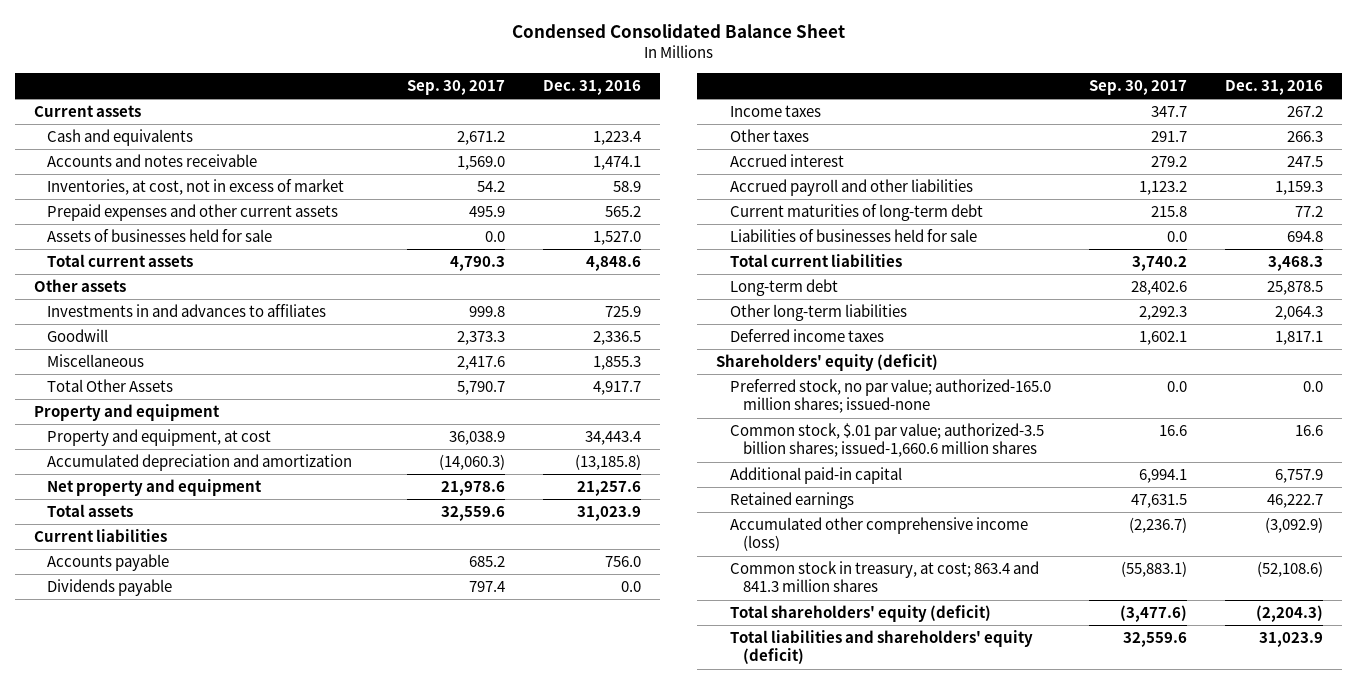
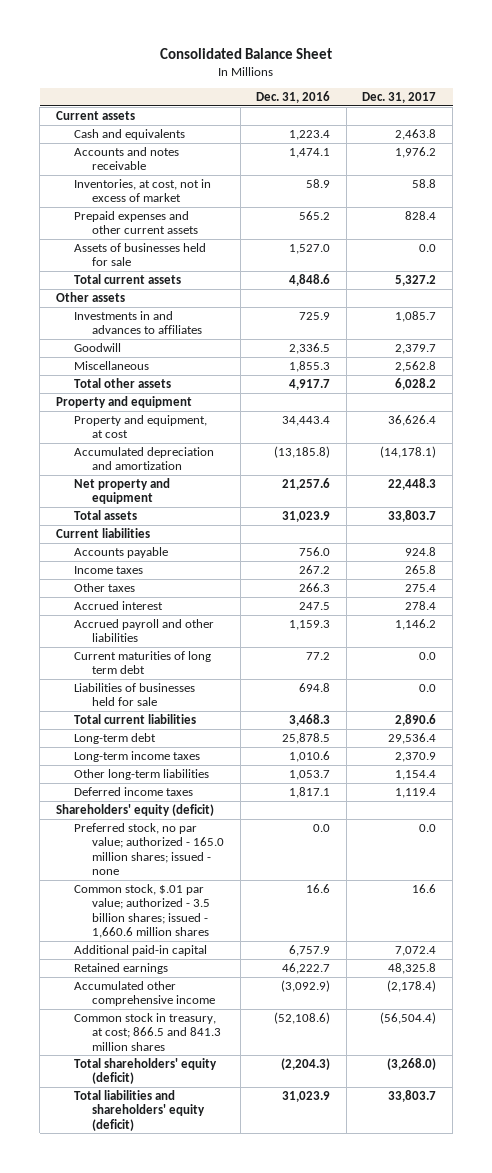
- Condensed Consolidated Balance Sheet
+ Consolidated Balance Sheet
- | Sep. 30, 2017 | Dec. 31, 2016
+ | Dec. 31, 2016 | Dec. 31, 2017
- Total Other Assets | 5,790.7 | 4,917.7
+ Total other assets | 4,917.7 | 6,028.2
- Dividends payable | 797.4 | 0.0
- Current maturities of long-term debt | 215.8 | 77.2
+ Current maturities of long term debt | 77.2 | 0.0
- Other long-term liabilities | 2,292.3 | 2,064.3
+ Long-term income taxes | 1,010.6 | 2,370.9
+ Other long-term liabilities | 1,053.7 | 1,154.4
- Preferred stock, no par value; authorized-165.0 million shares; issued-none | 0.0 | 0.0
- Common stock, $.01 par value; authorized-3.5 billion shares; issued-1,660.6 million shares | 16.6 | 16.6
+ Preferred stock, no par value; authorized - 165.0 million shares; issued - none | 0.0 | 0.0
+ Common stock, $.01 par value; authorized - 3.5 billion shares; issued - 1,660.6 million shares | 16.6 | 16.6
- Accumulated other comprehensive income (loss) | (2,236.7) | (3,092.9)
- Common stock in treasury, at cost; 863.4 and 841.3 million shares | (55,883.1) | (52,108.6)
+ Accumulated other comprehensive income | (3,092.9) | (2,178.4)
+ Common stock in treasury, at cost; 866.5 and 841.3 million shares | (52,108.6) | (56,504.4)

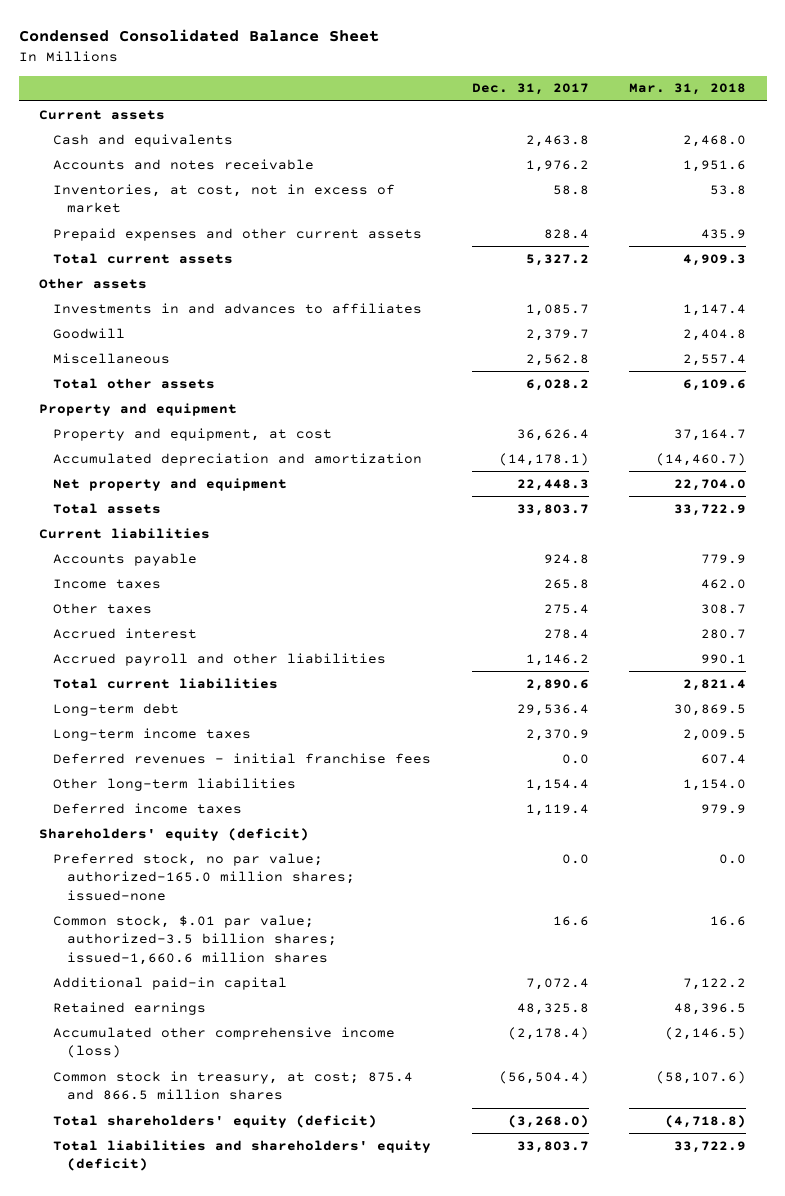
- Consolidated Balance Sheet
+ Condensed Consolidated Balance Sheet
- | Dec. 31, 2016 | Dec. 31, 2017
+ | Dec. 31, 2017 | Mar. 31, 2018
- Assets of businesses held for sale | 1,527.0 | 0.0
- Current maturities of long term debt | 77.2 | 0.0
- Liabilities of businesses held for sale | 694.8 | 0.0
+ Deferred revenues - initial franchise fees | 0.0 | 607.4
- Preferred stock, no par value; authorized - 165.0 million shares; issued - none | 0.0 | 0.0
- Common stock, $.01 par value; authorized - 3.5 billion shares; issued - 1,660.6 million shares | 16.6 | 16.6
+ Preferred stock, no par value; authorized-165.0 million shares; issued-none | 0.0 | 0.0
+ Common stock, $.01 par value; authorized-3.5 billion shares; issued-1,660.6 million shares | 16.6 | 16.6
- Accumulated other comprehensive income | (3,092.9) | (2,178.4)
- Common stock in treasury, at cost; 866.5 and 841.3 million shares | (52,108.6) | (56,504.4)
+ Accumulated other comprehensive income (loss) | (2,178.4) | (2,146.5)
+ Common stock in treasury, at cost; 875.4 and 866.5 million shares | (56,504.4) | (58,107.6)

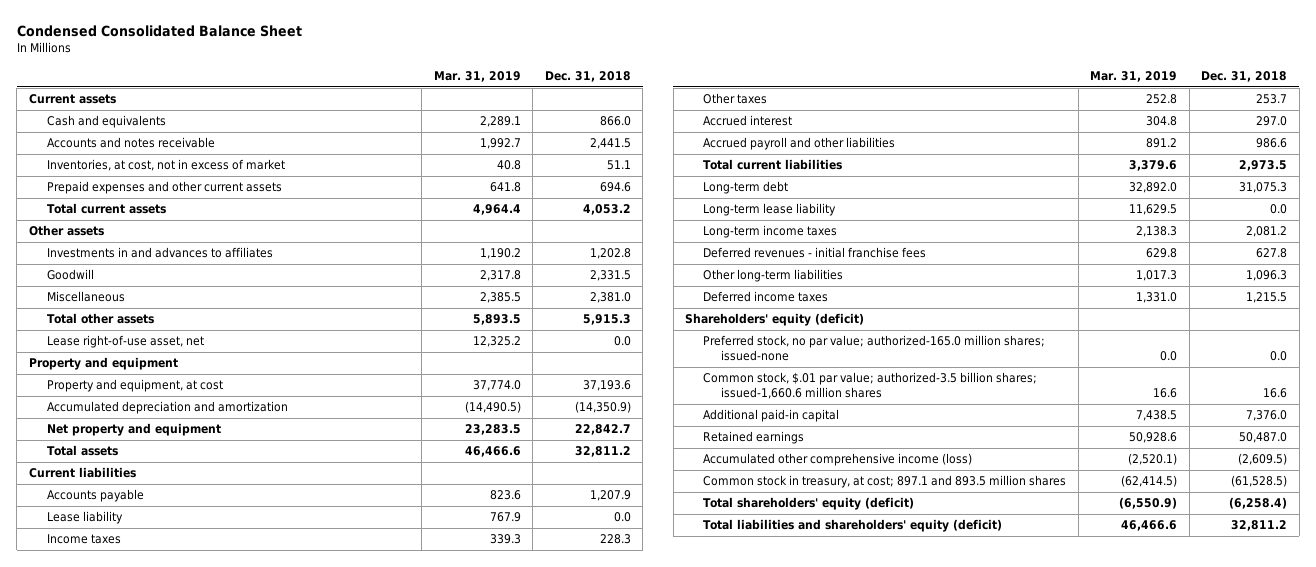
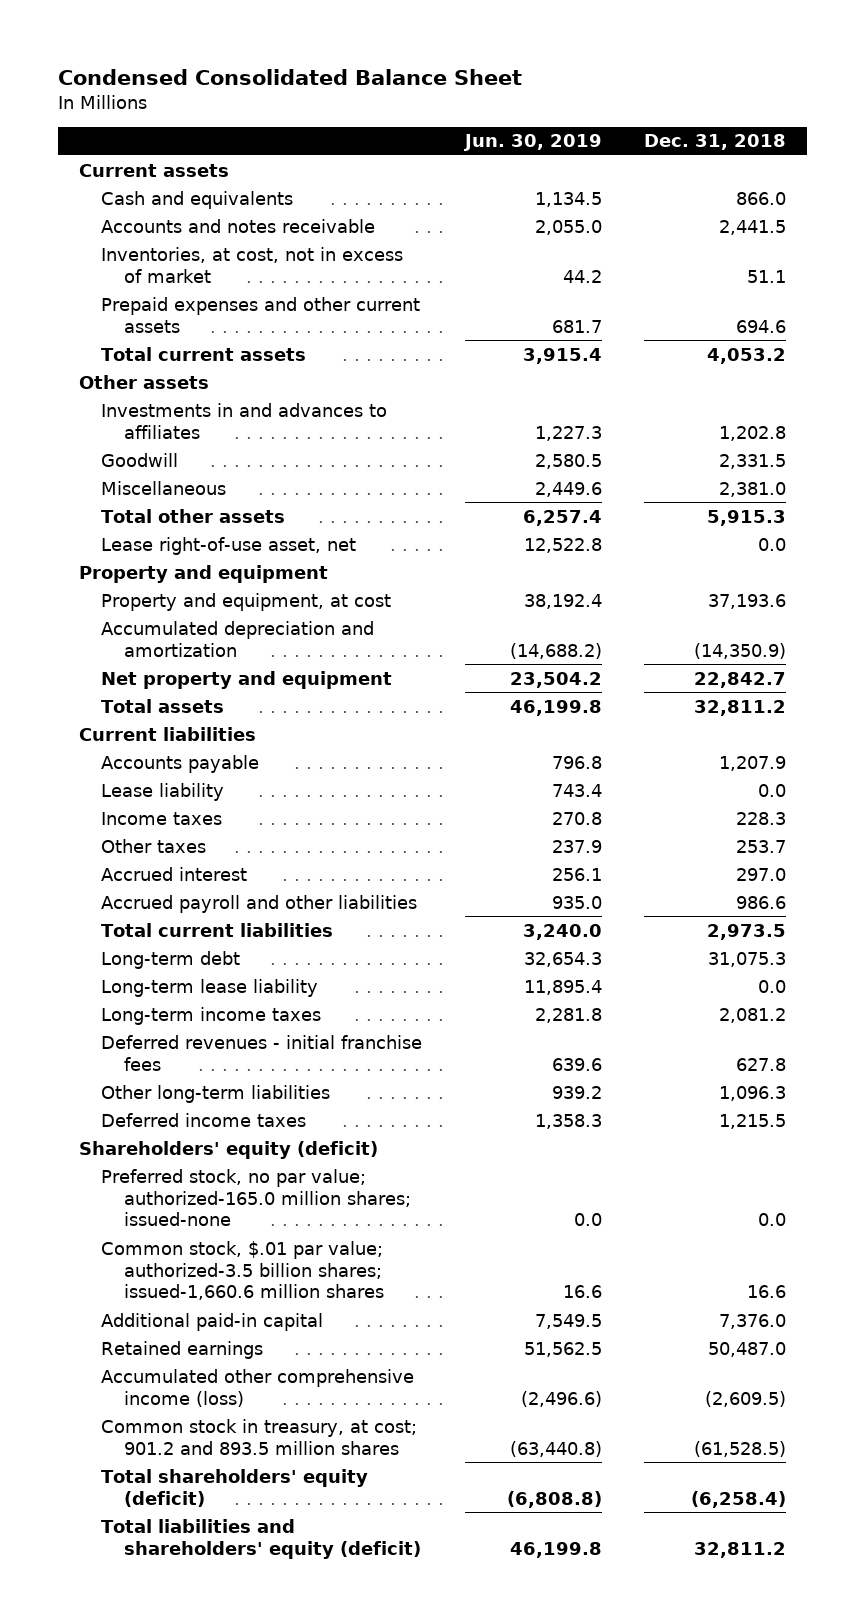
- | Mar. 31, 2019 | Dec. 31, 2018
+ | Jun. 30, 2019 | Dec. 31, 2018
- Common stock in treasury, at cost; 897.1 and 893.5 million shares | (62,414.5) | (61,528.5)
+ Common stock in treasury, at cost; 901.2 and 893.5 million shares | (63,440.8) | (61,528.5)

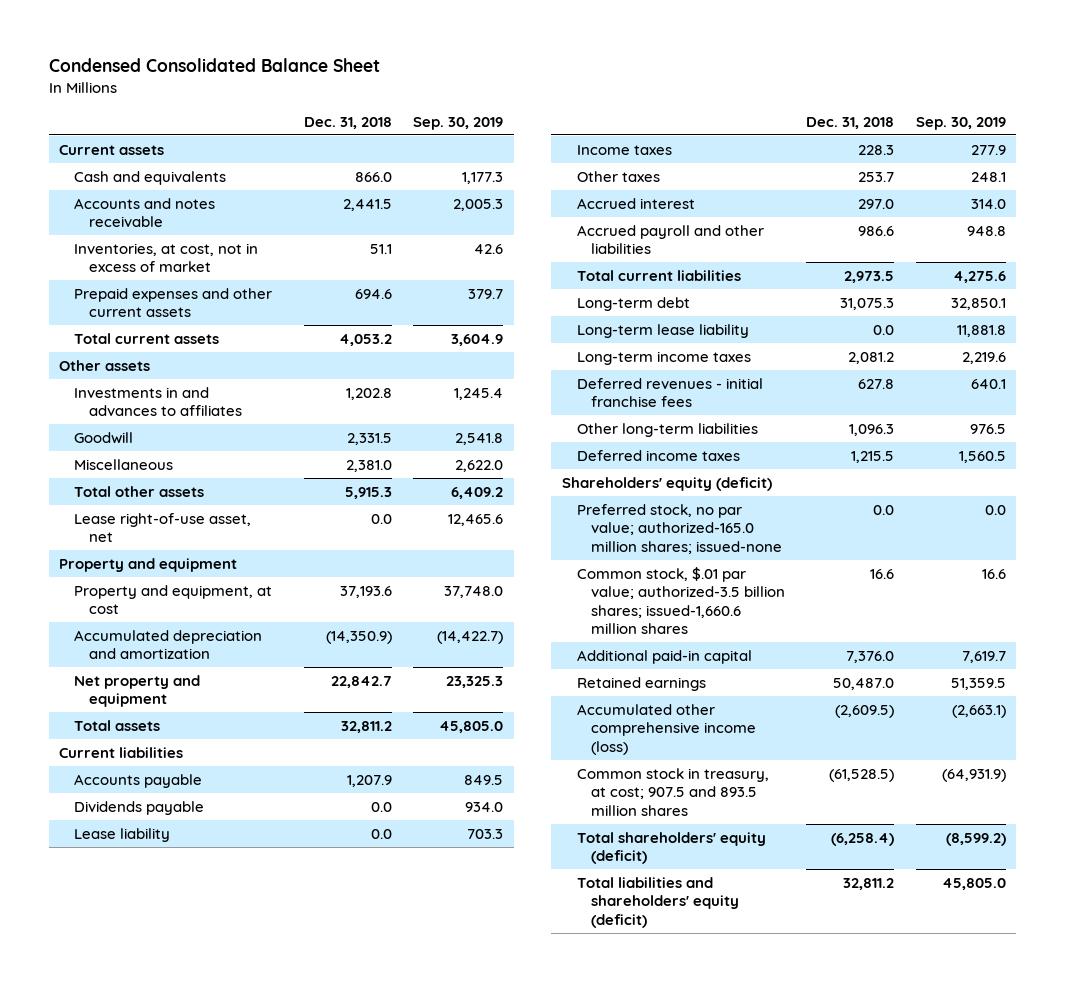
- | Jun. 30, 2019 | Dec. 31, 2018
+ | Dec. 31, 2018 | Sep. 30, 2019
+ Dividends payable | 0.0 | 934.0
- Common stock in treasury, at cost; 901.2 and 893.5 million shares | (63,440.8) | (61,528.5)
+ Common stock in treasury, at cost; 907.5 and 893.5 million shares | (61,528.5) | (64,931.9)

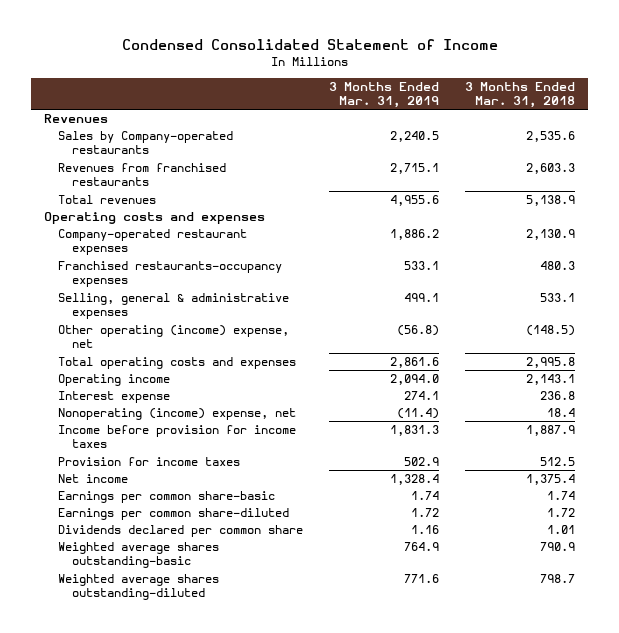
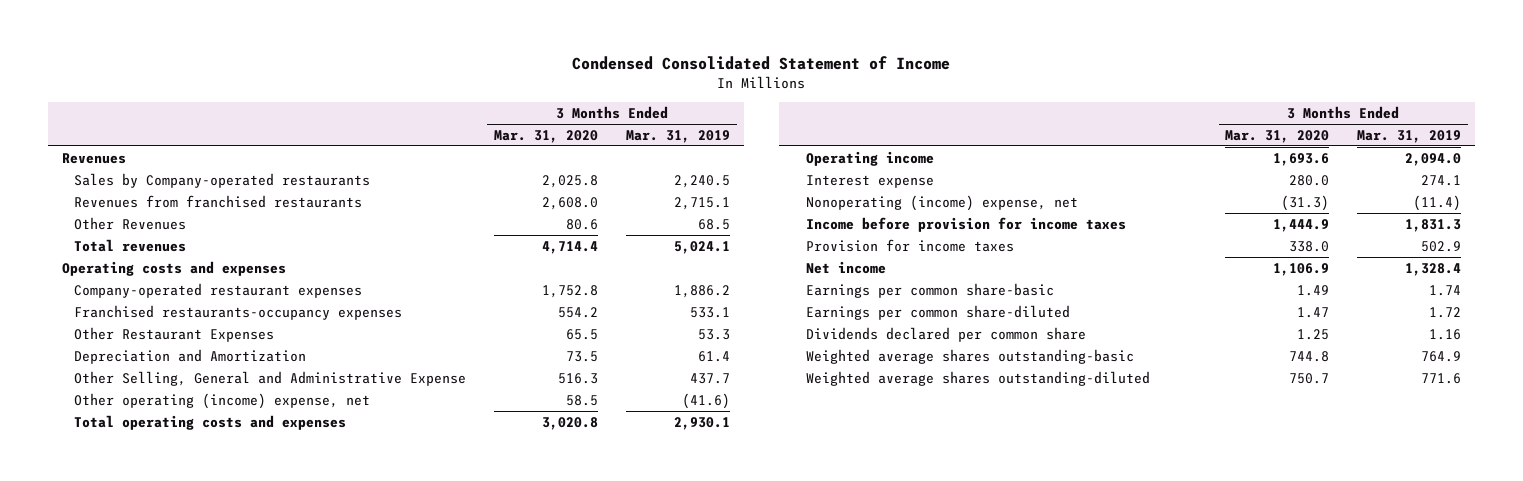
- | 3 Months Ended Mar. 31, 2019 | 3 Months Ended Mar. 31, 2018
+ | 3 Months Ended Mar. 31, 2020 | 3 Months Ended Mar. 31, 2019
- Total revenues | 4,955.6 | 5,138.9
+ Other Revenues | 80.6 | 68.5
+ Total revenues | 4,714.4 | 5,024.1
- Selling, general & administrative expenses | 499.1 | 533.1
- Other operating (income) expense, net | (56.8) | (148.5)
- Total operating costs and expenses | 2,861.6 | 2,995.8
+ Other Restaurant Expenses | 65.5 | 53.3
+ Depreciation and Amortization | 73.5 | 61.4
+ Other Selling, General and Administrative Expense | 516.3 | 437.7
+ Other operating (income) expense, net | 58.5 | (41.6)
+ Total operating costs and expenses | 3,020.8 | 2,930.1

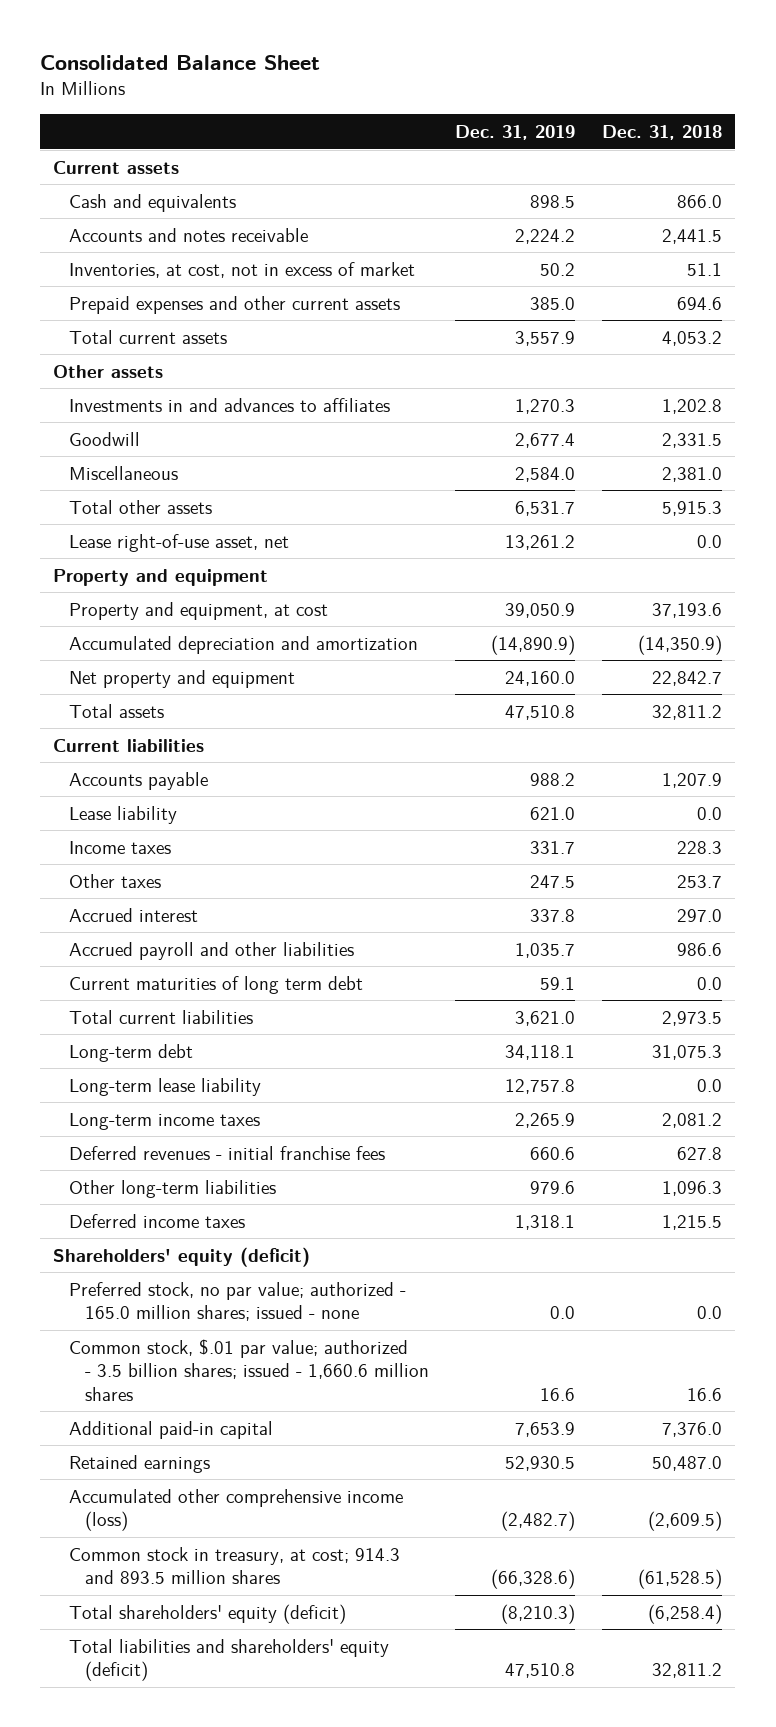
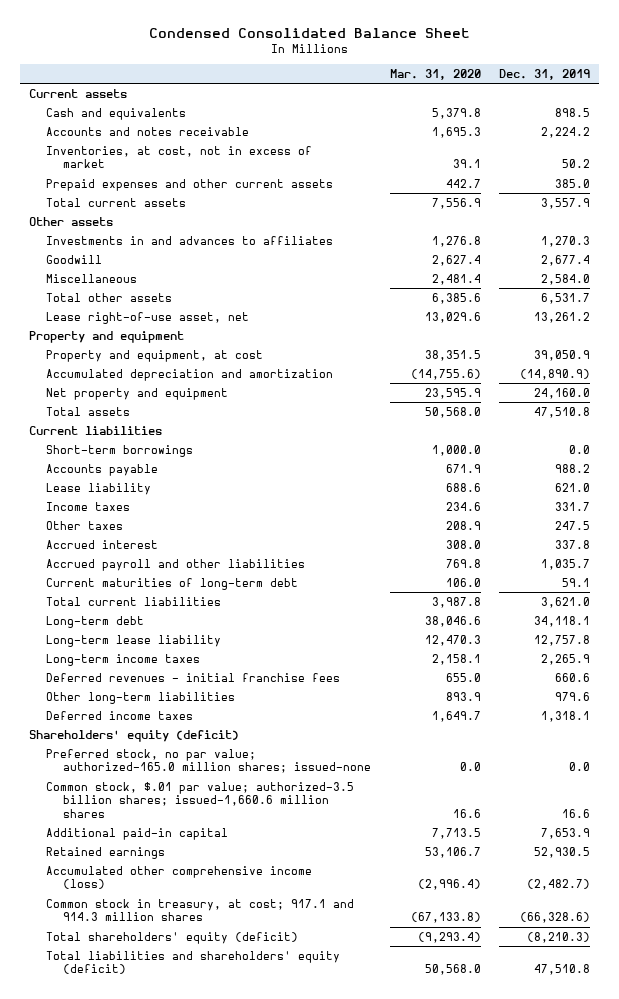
- Consolidated Balance Sheet
+ Condensed Consolidated Balance Sheet
- | Dec. 31, 2019 | Dec. 31, 2018
+ | Mar. 31, 2020 | Dec. 31, 2019
+ Short-term borrowings | 1,000.0 | 0.0
- Current maturities of long term debt | 59.1 | 0.0
+ Current maturities of long-term debt | 106.0 | 59.1
- Preferred stock, no par value; authorized - 165.0 million shares; issued - none | 0.0 | 0.0
- Common stock, $.01 par value; authorized - 3.5 billion shares; issued - 1,660.6 million shares | 16.6 | 16.6
+ Preferred stock, no par value; authorized-165.0 million shares; issued-none | 0.0 | 0.0
+ Common stock, $.01 par value; authorized-3.5 billion shares; issued-1,660.6 million shares | 16.6 | 16.6
- Common stock in treasury, at cost; 914.3 and 893.5 million shares | (66,328.6) | (61,528.5)
+ Common stock in treasury, at cost; 917.1 and 914.3 million shares | (67,133.8) | (66,328.6)

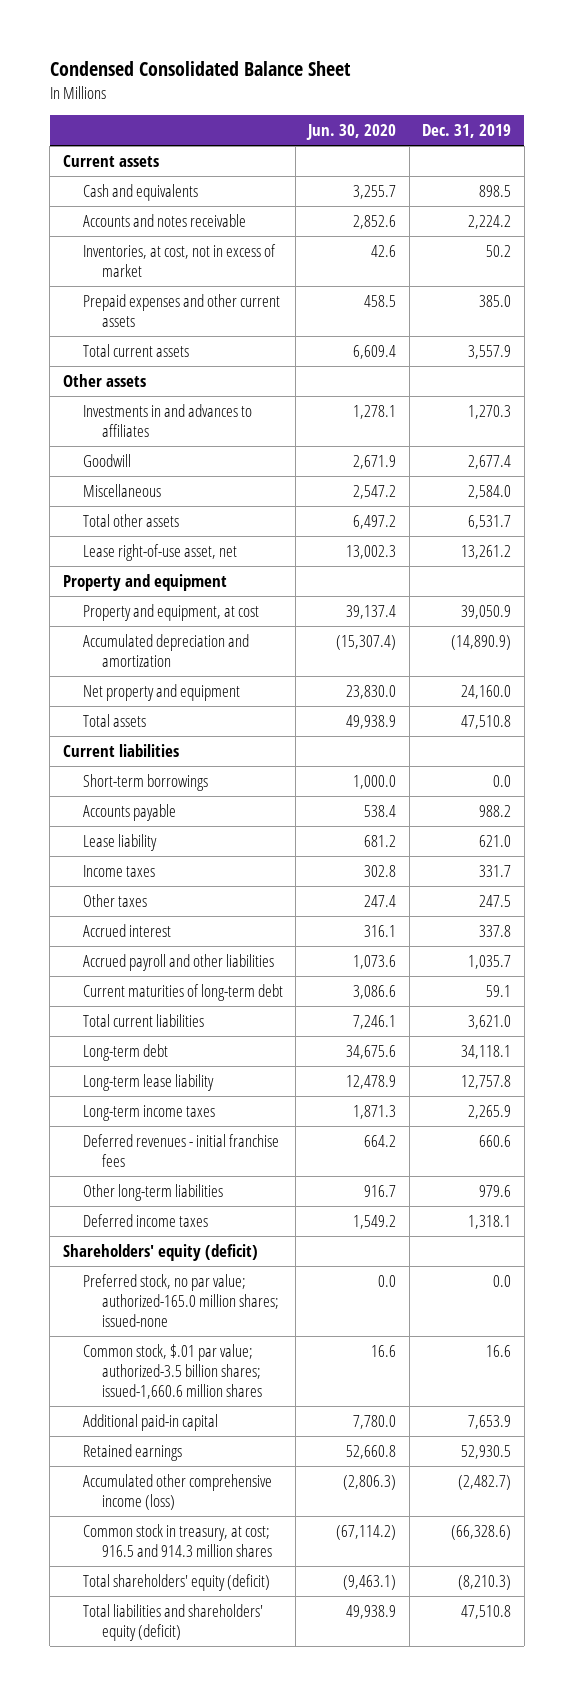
- | Mar. 31, 2020 | Dec. 31, 2019
+ | Jun. 30, 2020 | Dec. 31, 2019
- Common stock in treasury, at cost; 917.1 and 914.3 million shares | (67,133.8) | (66,328.6)
+ Common stock in treasury, at cost; 916.5 and 914.3 million shares | (67,114.2) | (66,328.6)

